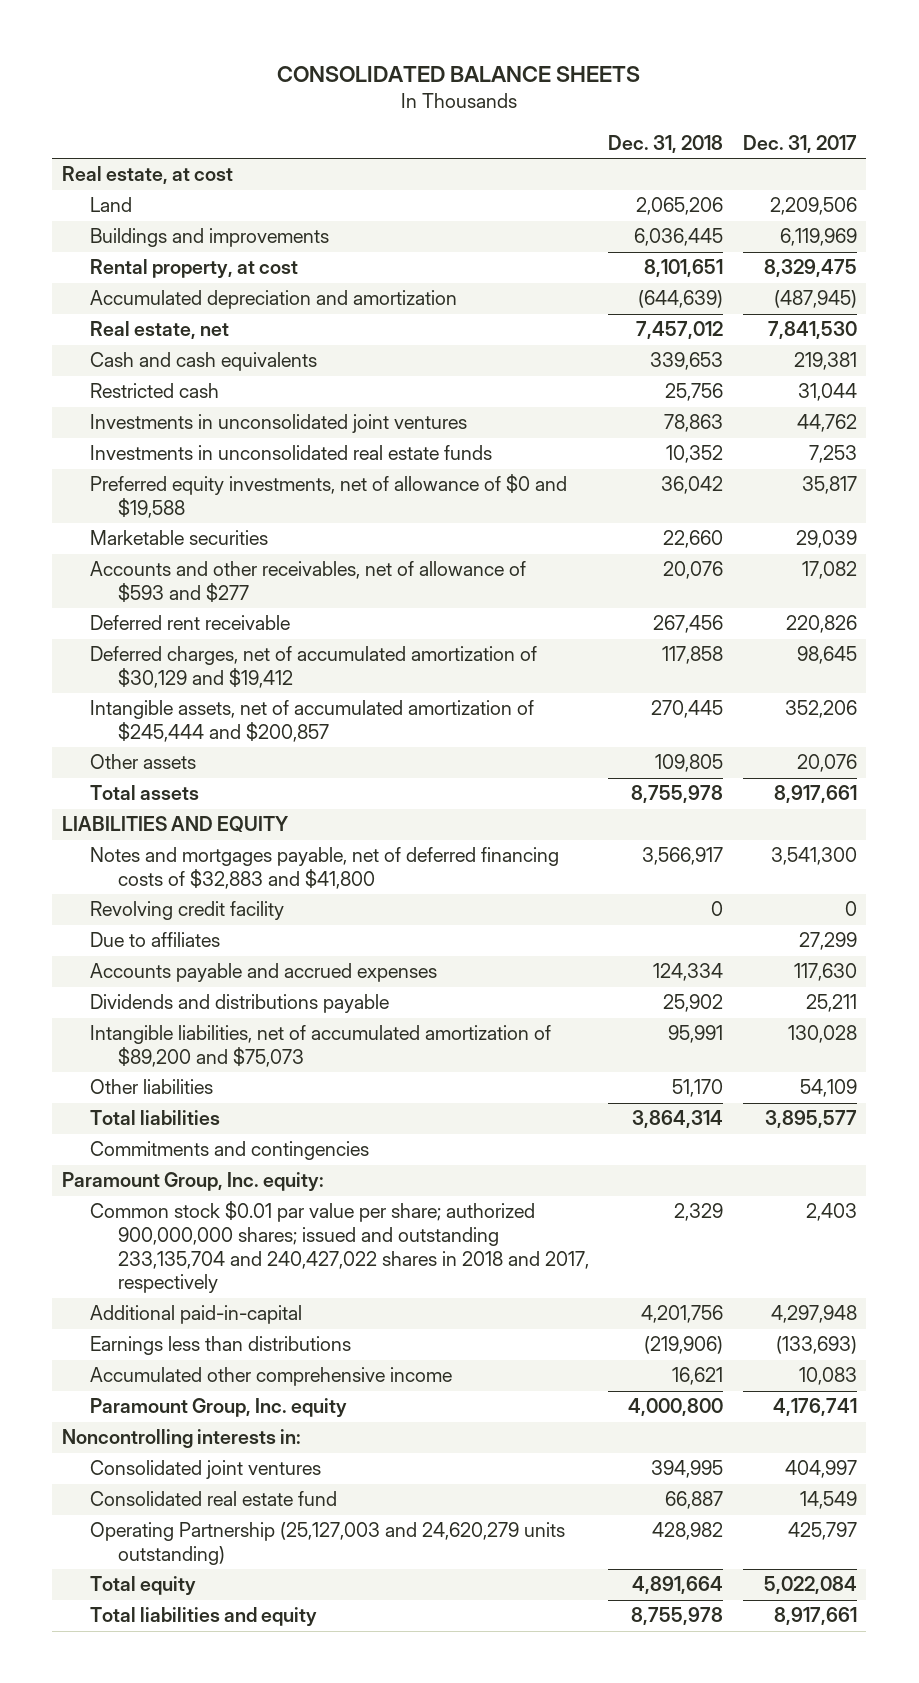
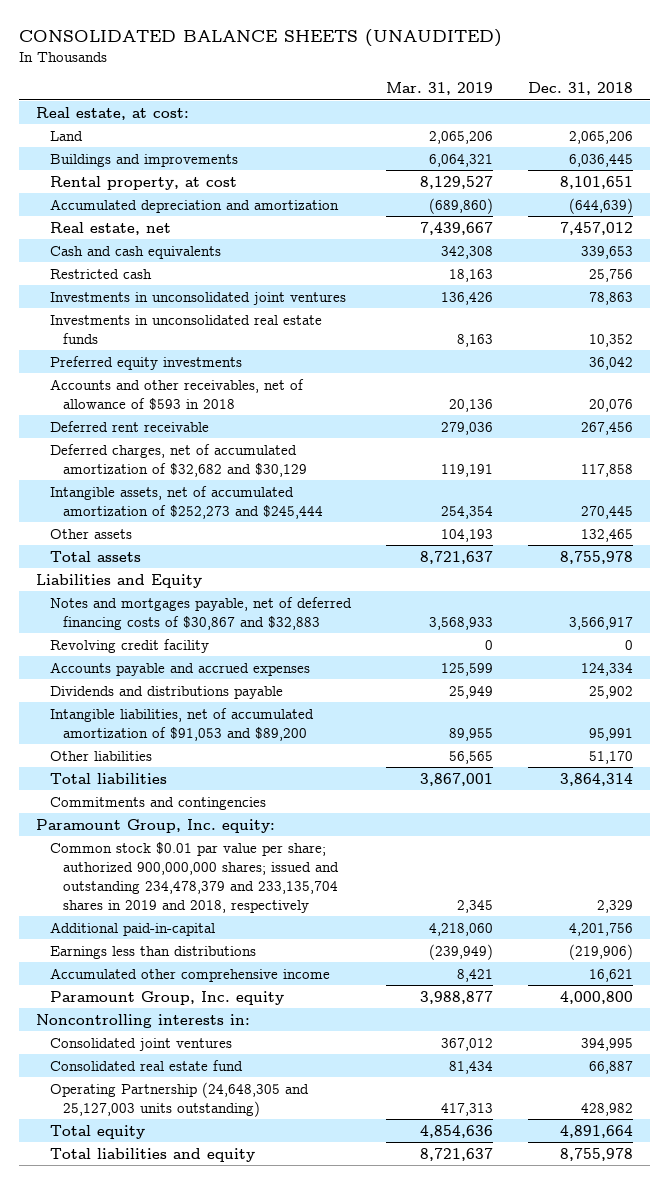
- CONSOLIDATED BALANCE SHEETS
+ CONSOLIDATED BALANCE SHEETS (UNAUDITED)
- | Dec. 31, 2018 | Dec. 31, 2017
+ | Mar. 31, 2019 | Dec. 31, 2018
- Real estate, at cost
+ Real estate, at cost:
- Preferred equity investments, net of allowance of $0 and $19,588 | 36,042 | 35,817
- Marketable securities | 22,660 | 29,039
- Accounts and other receivables, net of allowance of $593 and $277 | 20,076 | 17,082
+ Preferred equity investments | | 36,042
+ Accounts and other receivables, net of allowance of $593 in 2018 | 20,136 | 20,076
- Deferred charges, net of accumulated amortization of $30,129 and $19,412 | 117,858 | 98,645
- Intangible assets, net of accumulated amortization of $245,444 and $200,857 | 270,445 | 352,206
- Other assets | 109,805 | 20,076
+ Deferred charges, net of accumulated amortization of $32,682 and $30,129 | 119,191 | 117,858
+ Intangible assets, net of accumulated amortization of $252,273 and $245,444 | 254,354 | 270,445
+ Other assets | 104,193 | 132,465
- LIABILITIES AND EQUITY
- Notes and mortgages payable, net of deferred financing costs of $32,883 and $41,800 | 3,566,917 | 3,541,300
+ Liabilities and Equity
+ Notes and mortgages payable, net of deferred financing costs of $30,867 and $32,883 | 3,568,933 | 3,566,917
- Due to affiliates | | 27,299
- Intangible liabilities, net of accumulated amortization of $89,200 and $75,073 | 95,991 | 130,028
+ Intangible liabilities, net of accumulated amortization of $91,053 and $89,200 | 89,955 | 95,991
- Common stock $0.01 par value per share; authorized 900,000,000 shares; issued and outstanding 233,135,704 and 240,427,022 shares in 2018 and 2017, respectively | 2,329 | 2,403
+ Common stock $0.01 par value per share; authorized 900,000,000 shares; issued and outstanding 234,478,379 and 233,135,704 shares in 2019 and 2018, respectively | 2,345 | 2,329
- Operating Partnership (25,127,003 and 24,620,279 units outstanding) | 428,982 | 425,797
+ Operating Partnership (24,648,305 and 25,127,003 units outstanding) | 417,313 | 428,982

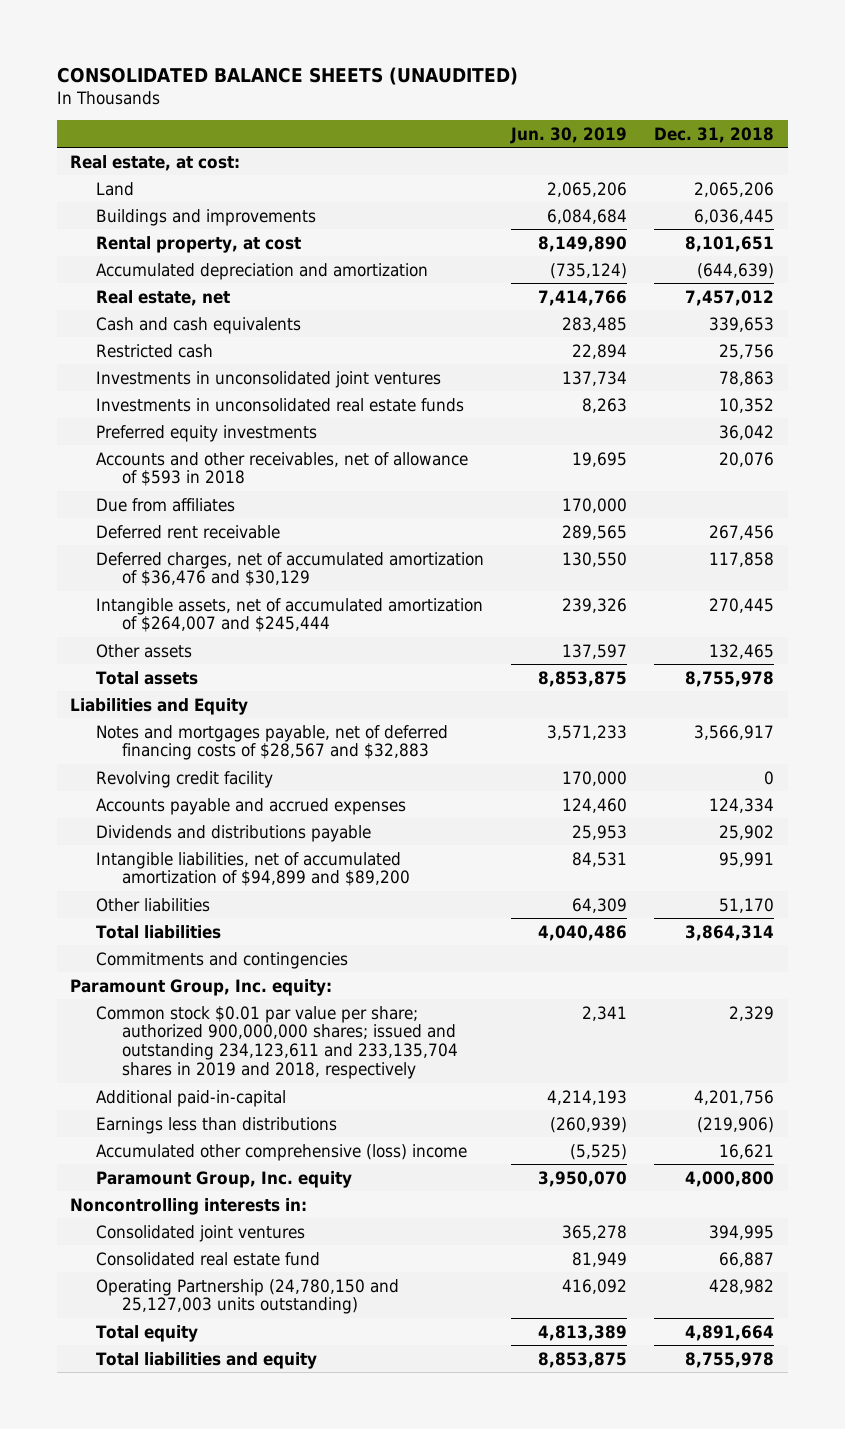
- | Mar. 31, 2019 | Dec. 31, 2018
+ | Jun. 30, 2019 | Dec. 31, 2018
+ Due from affiliates | 170,000 |
- Deferred charges, net of accumulated amortization of $32,682 and $30,129 | 119,191 | 117,858
- Intangible assets, net of accumulated amortization of $252,273 and $245,444 | 254,354 | 270,445
+ Deferred charges, net of accumulated amortization of $36,476 and $30,129 | 130,550 | 117,858
+ Intangible assets, net of accumulated amortization of $264,007 and $245,444 | 239,326 | 270,445
- Notes and mortgages payable, net of deferred financing costs of $30,867 and $32,883 | 3,568,933 | 3,566,917
+ Notes and mortgages payable, net of deferred financing costs of $28,567 and $32,883 | 3,571,233 | 3,566,917
- Intangible liabilities, net of accumulated amortization of $91,053 and $89,200 | 89,955 | 95,991
+ Intangible liabilities, net of accumulated amortization of $94,899 and $89,200 | 84,531 | 95,991
- Common stock $0.01 par value per share; authorized 900,000,000 shares; issued and outstanding 234,478,379 and 233,135,704 shares in 2019 and 2018, respectively | 2,345 | 2,329
+ Common stock $0.01 par value per share; authorized 900,000,000 shares; issued and outstanding 234,123,611 and 233,135,704 shares in 2019 and 2018, respectively | 2,341 | 2,329
- Accumulated other comprehensive income | 8,421 | 16,621
+ Accumulated other comprehensive (loss) income | (5,525) | 16,621
- Operating Partnership (24,648,305 and 25,127,003 units outstanding) | 417,313 | 428,982
+ Operating Partnership (24,780,150 and 25,127,003 units outstanding) | 416,092 | 428,982

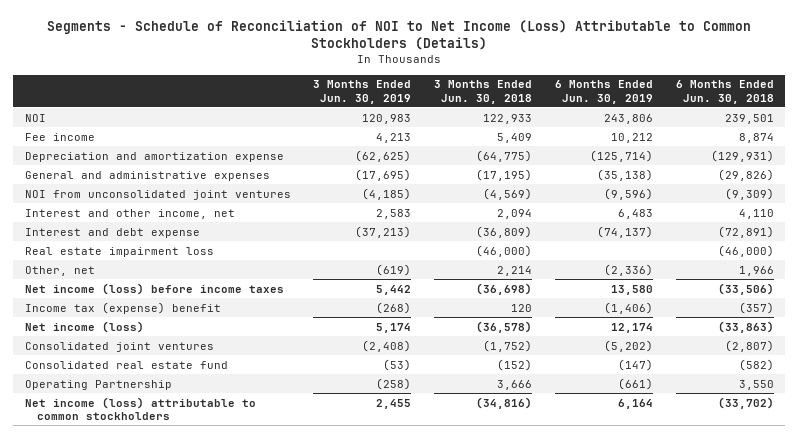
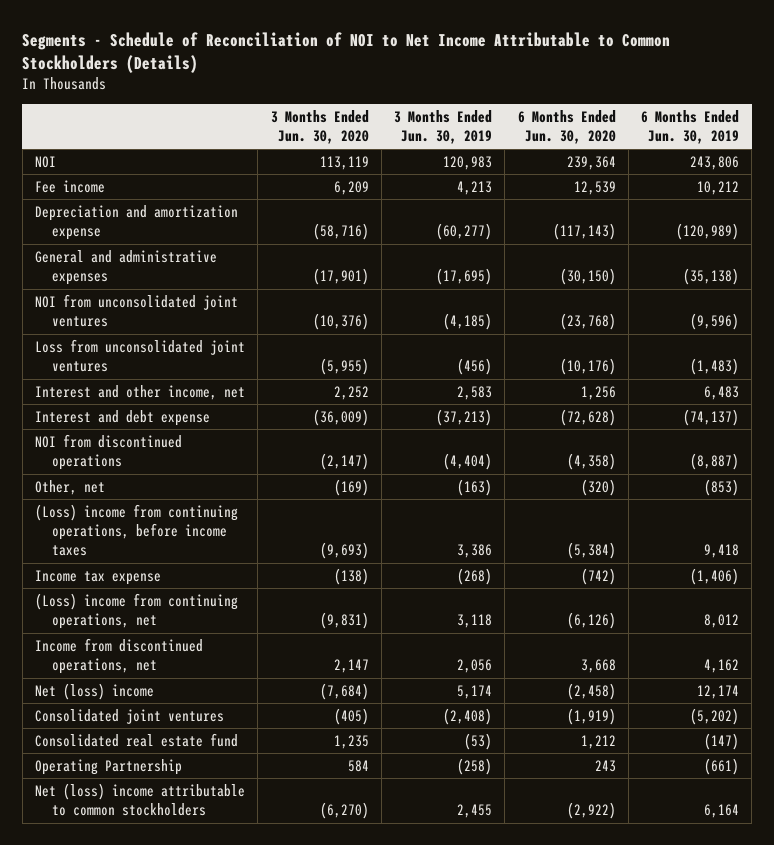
- Segments - Schedule of Reconciliation of NOI to Net Income (Loss) Attributable to Common Stockholders (Details)
+ Segments - Schedule of Reconciliation of NOI to Net Income Attributable to Common Stockholders (Details)
- | 3 Months Ended Jun. 30, 2019 | 3 Months Ended Jun. 30, 2018 | 6 Months Ended Jun. 30, 2019 | 6 Months Ended Jun. 30, 2018
+ | 3 Months Ended Jun. 30, 2020 | 3 Months Ended Jun. 30, 2019 | 6 Months Ended Jun. 30, 2020 | 6 Months Ended Jun. 30, 2019
- Depreciation and amortization expense | (62,625) | (64,775) | (125,714) | (129,931)
+ Depreciation and amortization expense | (58,716) | (60,277) | (117,143) | (120,989)
+ Loss from unconsolidated joint ventures | (5,955) | (456) | (10,176) | (1,483)
- Real estate impairment loss | | (46,000) | | (46,000)
- Other, net | (619) | 2,214 | (2,336) | 1,966
- Net income (loss) before income taxes | 5,442 | (36,698) | 13,580 | (33,506)
- Income tax (expense) benefit | (268) | 120 | (1,406) | (357)
- Net income (loss) | 5,174 | (36,578) | 12,174 | (33,863)
+ NOI from discontinued operations | (2,147) | (4,404) | (4,358) | (8,887)
+ Other, net | (169) | (163) | (320) | (853)
+ (Loss) income from continuing operations, before income taxes | (9,693) | 3,386 | (5,384) | 9,418
+ Income tax expense | (138) | (268) | (742) | (1,406)
+ (Loss) income from continuing operations, net | (9,831) | 3,118 | (6,126) | 8,012
+ Income from discontinued operations, net | 2,147 | 2,056 | 3,668 | 4,162
+ Net (loss) income | (7,684) | 5,174 | (2,458) | 12,174
- Net income (loss) attributable to common stockholders | 2,455 | (34,816) | 6,164 | (33,702)
+ Net (loss) income attributable to common stockholders | (6,270) | 2,455 | (2,922) | 6,164

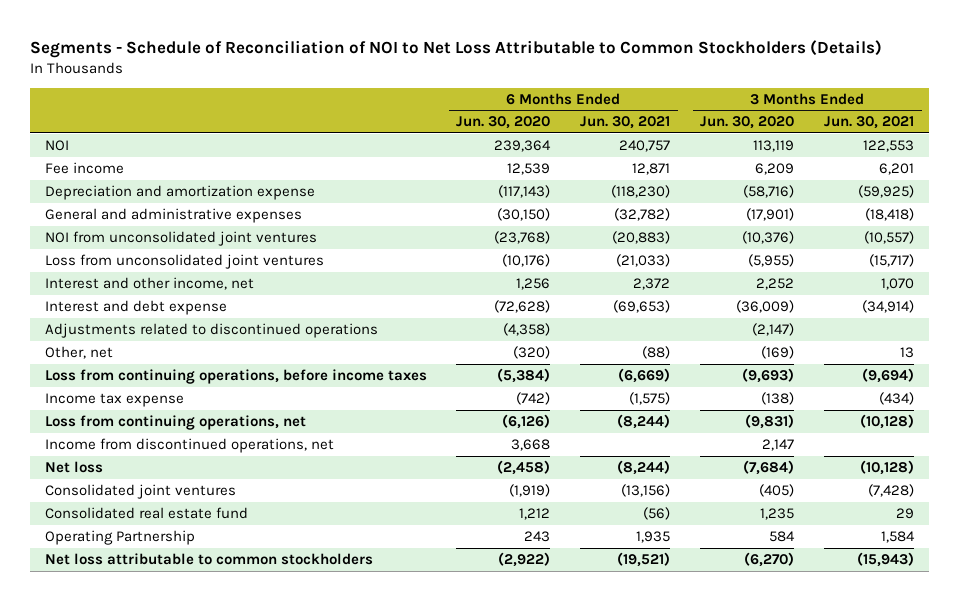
- Segments - Schedule of Reconciliation of NOI to Net Income Attributable to Common Stockholders (Details)
+ Segments - Schedule of Reconciliation of NOI to Net Loss Attributable to Common Stockholders (Details)
- | 3 Months Ended Jun. 30, 2020 | 3 Months Ended Jun. 30, 2019 | 6 Months Ended Jun. 30, 2020 | 6 Months Ended Jun. 30, 2019
+ | 6 Months Ended Jun. 30, 2020 | 6 Months Ended Jun. 30, 2021 | 3 Months Ended Jun. 30, 2020 | 3 Months Ended Jun. 30, 2021
- NOI from discontinued operations | (2,147) | (4,404) | (4,358) | (8,887)
+ Adjustments related to discontinued operations | (4,358) | | (2,147) |
- (Loss) income from continuing operations, before income taxes | (9,693) | 3,386 | (5,384) | 9,418
+ Loss from continuing operations, before income taxes | (5,384) | (6,669) | (9,693) | (9,694)
- (Loss) income from continuing operations, net | (9,831) | 3,118 | (6,126) | 8,012
+ Loss from continuing operations, net | (6,126) | (8,244) | (9,831) | (10,128)
- Net (loss) income | (7,684) | 5,174 | (2,458) | 12,174
+ Net loss | (2,458) | (8,244) | (7,684) | (10,128)
- Net (loss) income attributable to common stockholders | (6,270) | 2,455 | (2,922) | 6,164
+ Net loss attributable to common stockholders | (2,922) | (19,521) | (6,270) | (15,943)

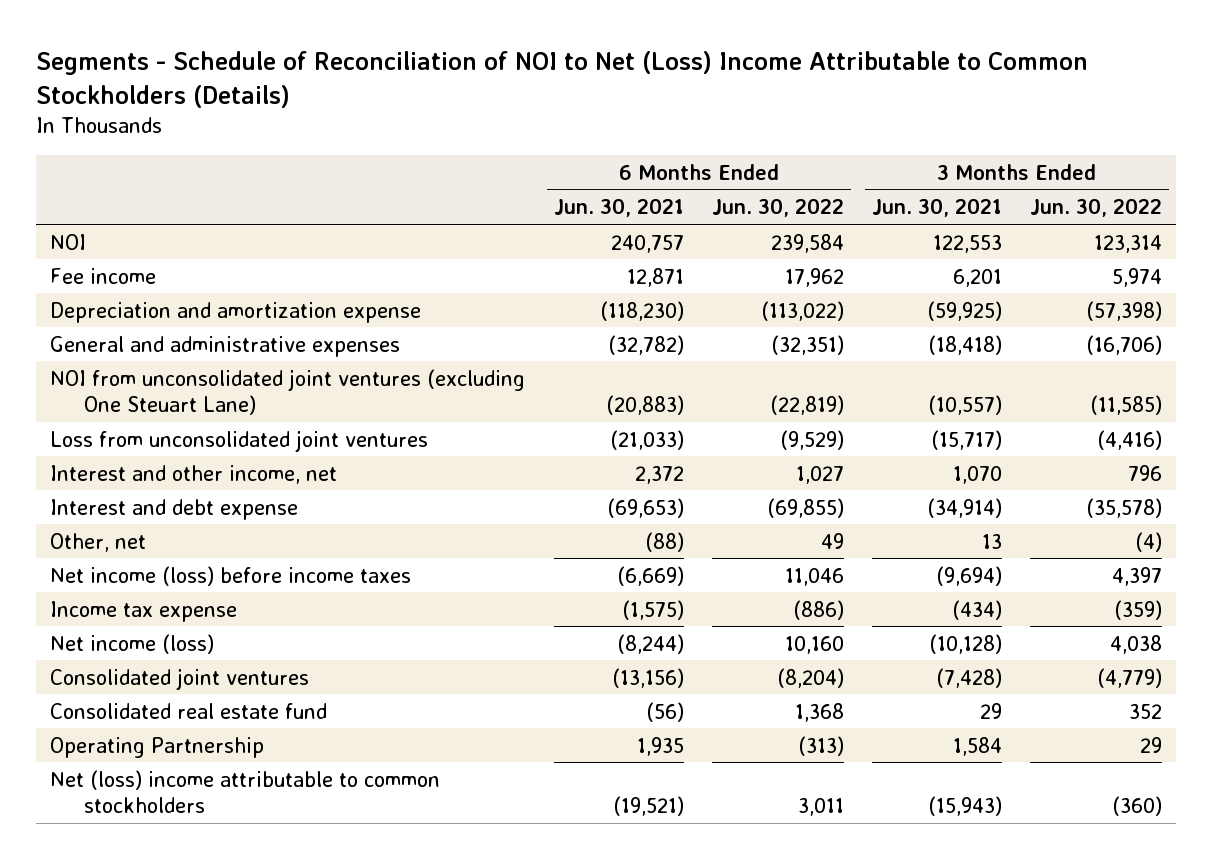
- Segments - Schedule of Reconciliation of NOI to Net Loss Attributable to Common Stockholders (Details)
+ Segments - Schedule of Reconciliation of NOI to Net (Loss) Income Attributable to Common Stockholders (Details)
- | 6 Months Ended Jun. 30, 2020 | 6 Months Ended Jun. 30, 2021 | 3 Months Ended Jun. 30, 2020 | 3 Months Ended Jun. 30, 2021
+ | 6 Months Ended Jun. 30, 2021 | 6 Months Ended Jun. 30, 2022 | 3 Months Ended Jun. 30, 2021 | 3 Months Ended Jun. 30, 2022
- NOI from unconsolidated joint ventures | (23,768) | (20,883) | (10,376) | (10,557)
+ NOI from unconsolidated joint ventures (excluding One Steuart Lane) | (20,883) | (22,819) | (10,557) | (11,585)
- Adjustments related to discontinued operations | (4,358) | | (2,147) |
- Loss from continuing operations, before income taxes | (5,384) | (6,669) | (9,693) | (9,694)
+ Net income (loss) before income taxes | (6,669) | 11,046 | (9,694) | 4,397
- Loss from continuing operations, net | (6,126) | (8,244) | (9,831) | (10,128)
- Income from discontinued operations, net | 3,668 | | 2,147 |
- Net loss | (2,458) | (8,244) | (7,684) | (10,128)
+ Net income (loss) | (8,244) | 10,160 | (10,128) | 4,038
- Net loss attributable to common stockholders | (2,922) | (19,521) | (6,270) | (15,943)
+ Net (loss) income attributable to common stockholders | (19,521) | 3,011 | (15,943) | (360)

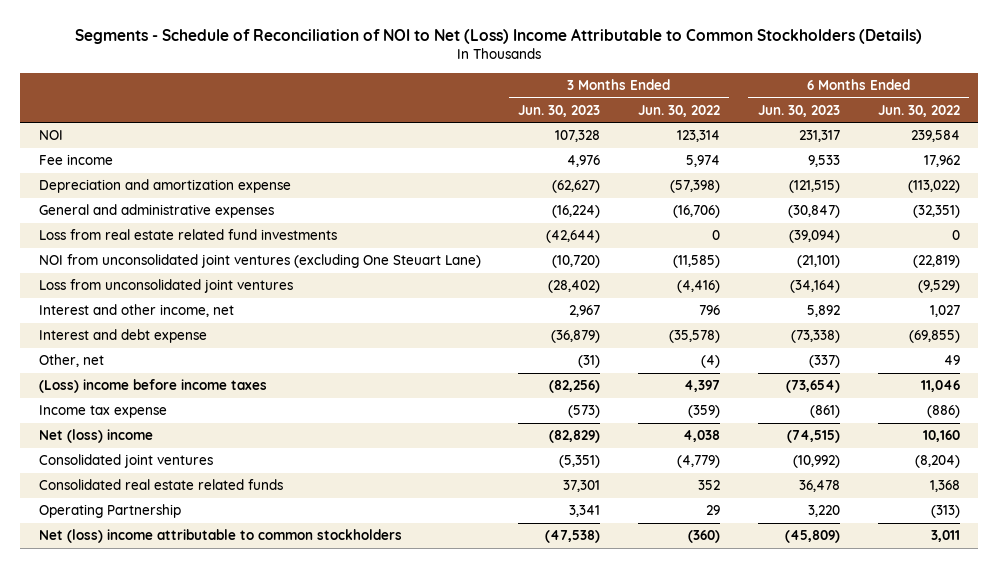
- | 6 Months Ended Jun. 30, 2021 | 6 Months Ended Jun. 30, 2022 | 3 Months Ended Jun. 30, 2021 | 3 Months Ended Jun. 30, 2022
+ | 3 Months Ended Jun. 30, 2023 | 3 Months Ended Jun. 30, 2022 | 6 Months Ended Jun. 30, 2023 | 6 Months Ended Jun. 30, 2022
+ Loss from real estate related fund investments | (42,644) | 0 | (39,094) | 0
- Net income (loss) before income taxes | (6,669) | 11,046 | (9,694) | 4,397
+ (Loss) income before income taxes | (82,256) | 4,397 | (73,654) | 11,046
- Net income (loss) | (8,244) | 10,160 | (10,128) | 4,038
+ Net (loss) income | (82,829) | 4,038 | (74,515) | 10,160
- Consolidated real estate fund | (56) | 1,368 | 29 | 352
+ Consolidated real estate related funds | 37,301 | 352 | 36,478 | 1,368

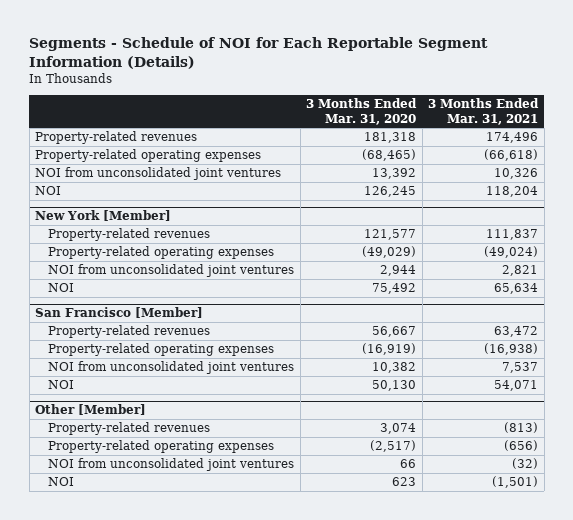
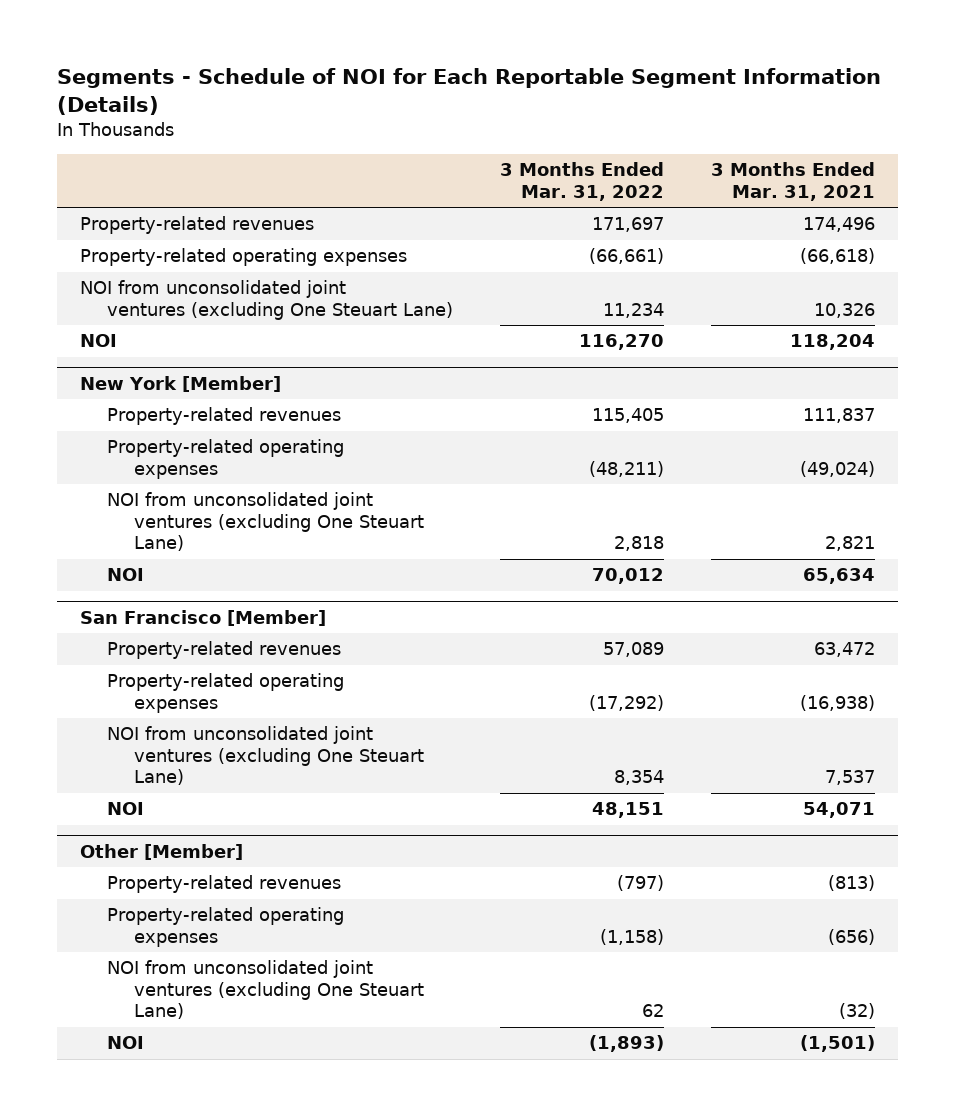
- | 3 Months Ended Mar. 31, 2020 | 3 Months Ended Mar. 31, 2021
+ | 3 Months Ended Mar. 31, 2022 | 3 Months Ended Mar. 31, 2021
- NOI from unconsolidated joint ventures | 13,392 | 10,326
+ NOI from unconsolidated joint ventures (excluding One Steuart Lane) | 11,234 | 10,326
@ New York [Member]
- NOI from unconsolidated joint ventures | 2,944 | 2,821
+ NOI from unconsolidated joint ventures (excluding One Steuart Lane) | 2,818 | 2,821
@ San Francisco [Member]
- NOI from unconsolidated joint ventures | 10,382 | 7,537
+ NOI from unconsolidated joint ventures (excluding One Steuart Lane) | 8,354 | 7,537
@ Other [Member]
- NOI from unconsolidated joint ventures | 66 | (32)
+ NOI from unconsolidated joint ventures (excluding One Steuart Lane) | 62 | (32)

